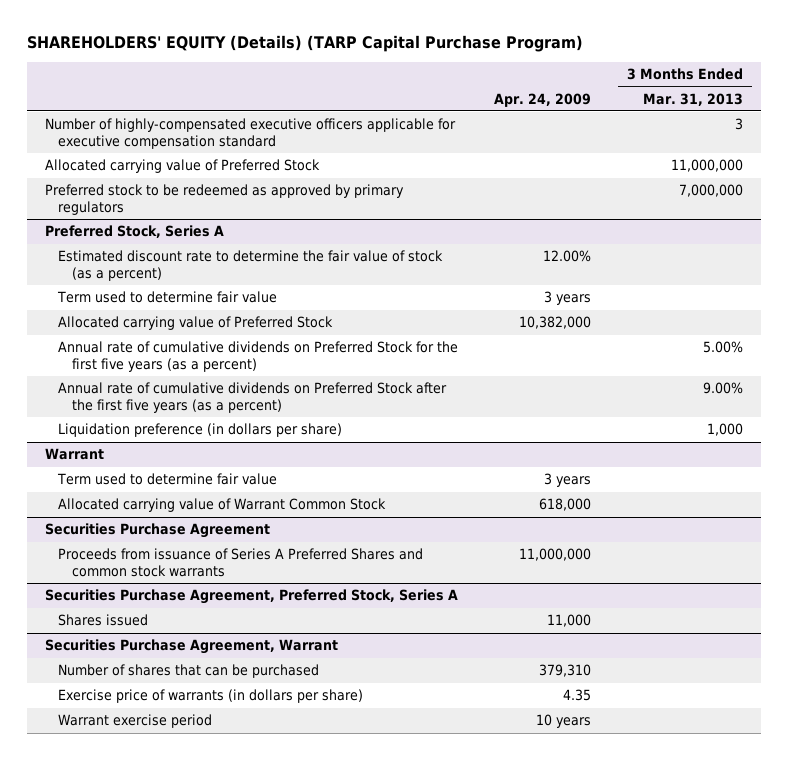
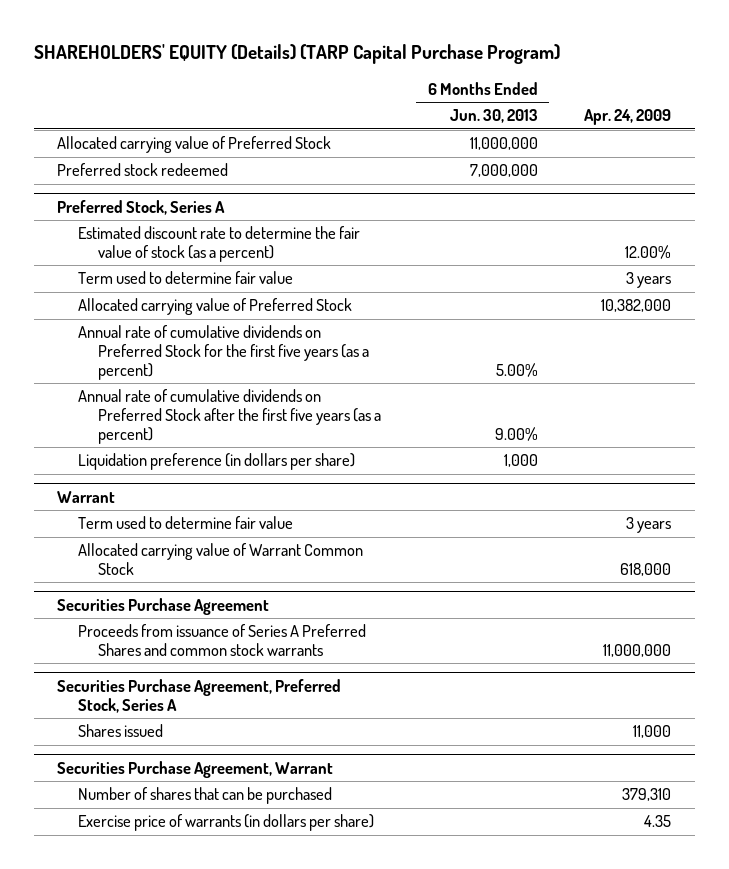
- | Apr. 24, 2009 | 3 Months Ended Mar. 31, 2013
+ | 6 Months Ended Jun. 30, 2013 | Apr. 24, 2009
- Number of highly-compensated executive officers applicable for executive compensation standard | | 3
- Preferred stock to be redeemed as approved by primary regulators | | 7,000,000
+ Preferred stock redeemed | 7,000,000 |
@ Securities Purchase Agreement, Warrant
- Warrant exercise period | 10 years |

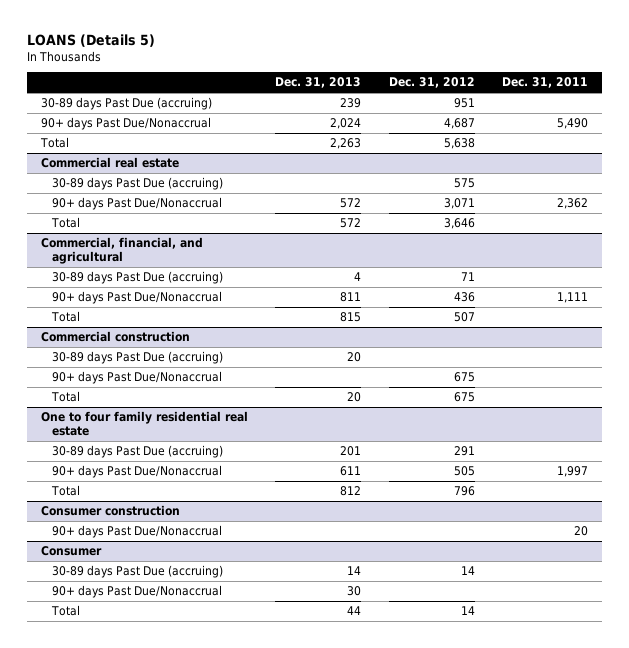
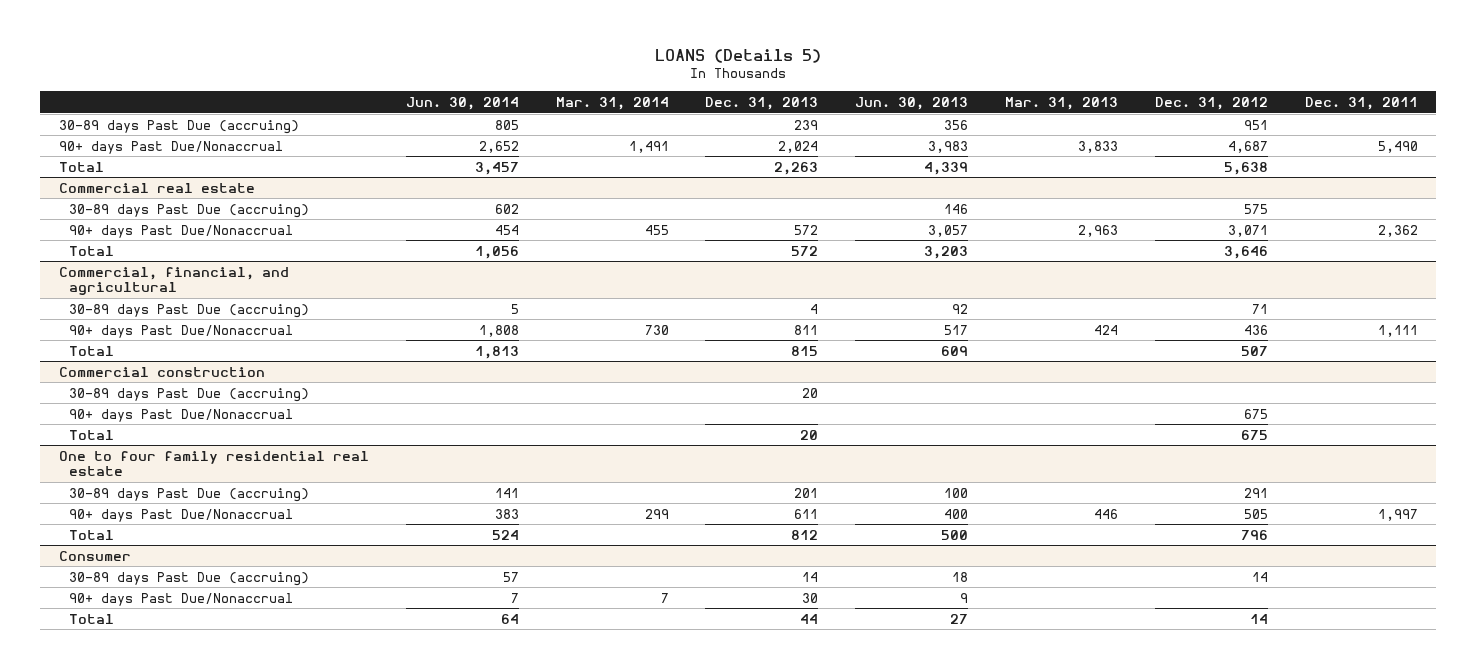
- | Dec. 31, 2013 | Dec. 31, 2012 | Dec. 31, 2011
+ | Jun. 30, 2014 | Mar. 31, 2014 | Dec. 31, 2013 | Jun. 30, 2013 | Mar. 31, 2013 | Dec. 31, 2012 | Dec. 31, 2011
- Consumer construction
- 90+ days Past Due/Nonaccrual | | | 20

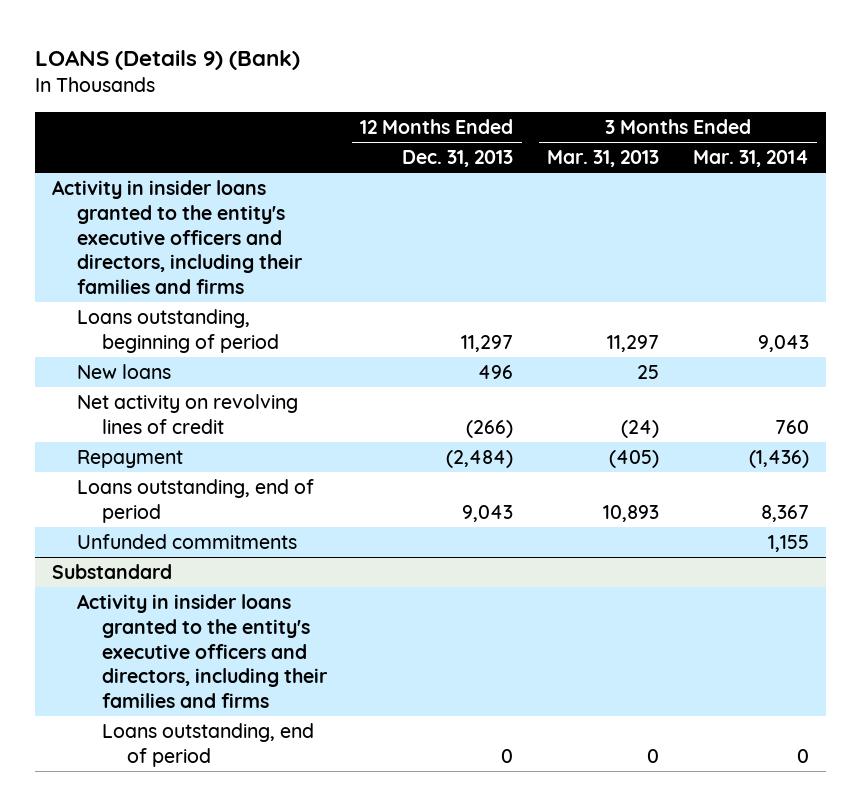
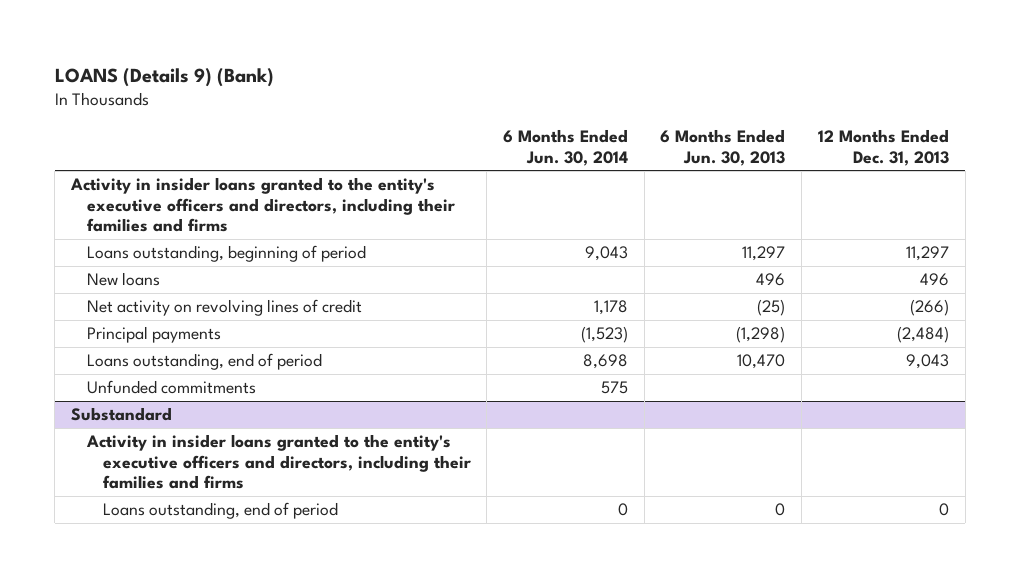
- | 12 Months Ended Dec. 31, 2013 | 3 Months Ended Mar. 31, 2013 | 3 Months Ended Mar. 31, 2014
+ | 6 Months Ended Jun. 30, 2014 | 6 Months Ended Jun. 30, 2013 | 12 Months Ended Dec. 31, 2013
- Repayment | (2,484) | (405) | (1,436)
+ Principal payments | (1,523) | (1,298) | (2,484)

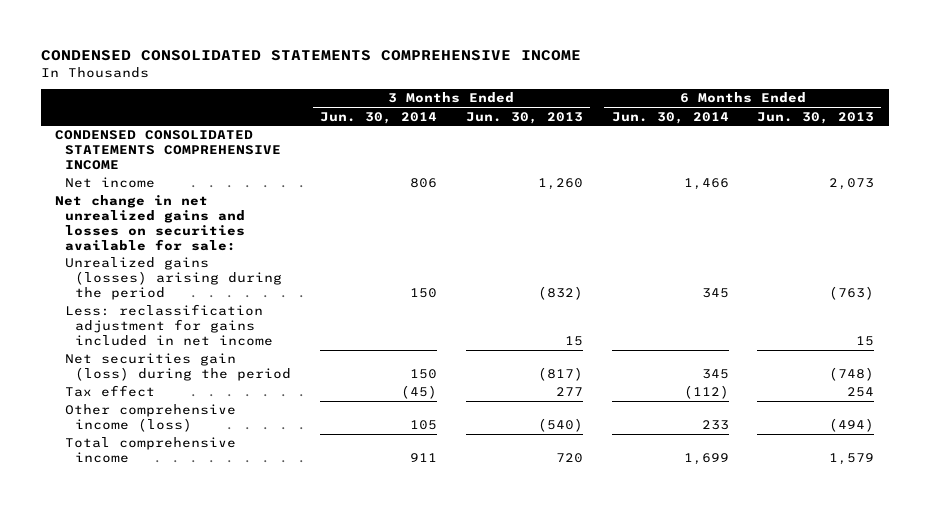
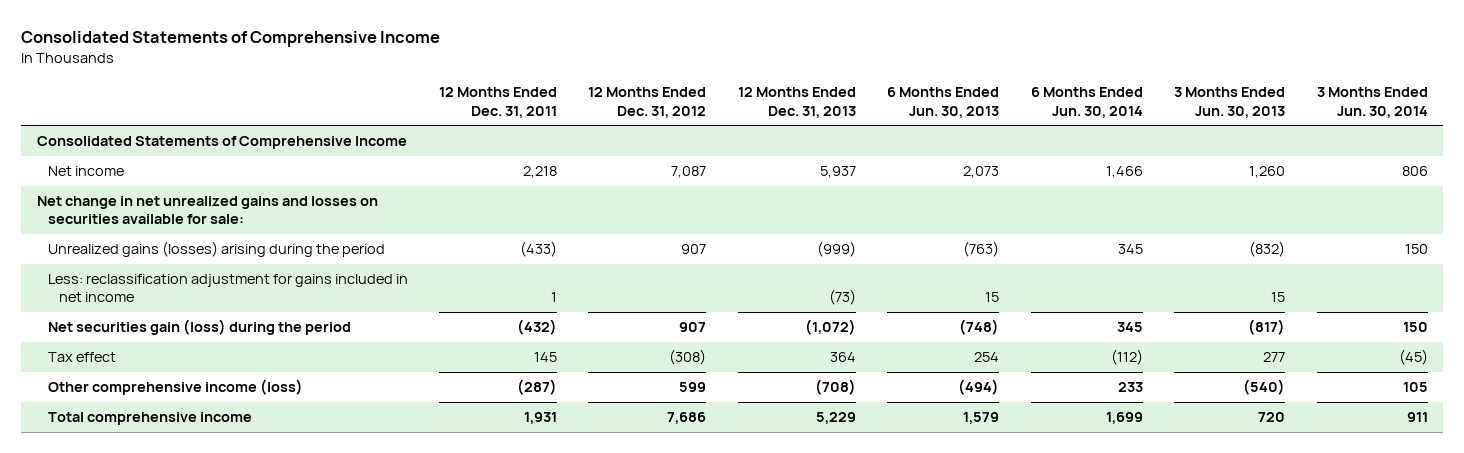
- CONDENSED CONSOLIDATED STATEMENTS COMPREHENSIVE INCOME
+ Consolidated Statements of Comprehensive Income
- | 3 Months Ended Jun. 30, 2014 | 3 Months Ended Jun. 30, 2013 | 6 Months Ended Jun. 30, 2014 | 6 Months Ended Jun. 30, 2013
+ | 12 Months Ended Dec. 31, 2011 | 12 Months Ended Dec. 31, 2012 | 12 Months Ended Dec. 31, 2013 | 6 Months Ended Jun. 30, 2013 | 6 Months Ended Jun. 30, 2014 | 3 Months Ended Jun. 30, 2013 | 3 Months Ended Jun. 30, 2014
- CONDENSED CONSOLIDATED STATEMENTS COMPREHENSIVE INCOME
+ Consolidated Statements of Comprehensive Income

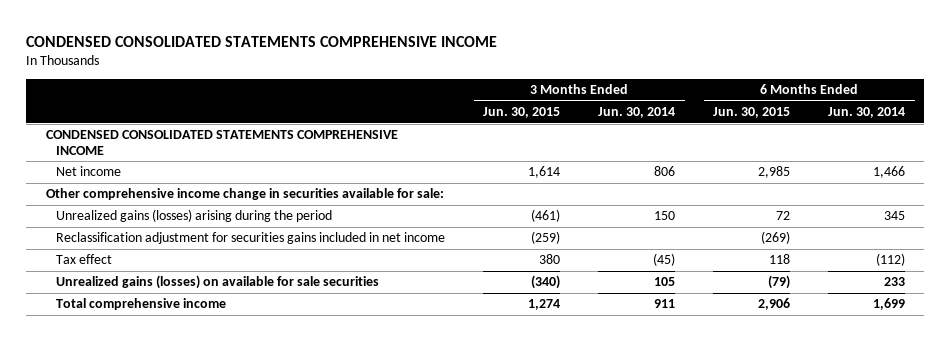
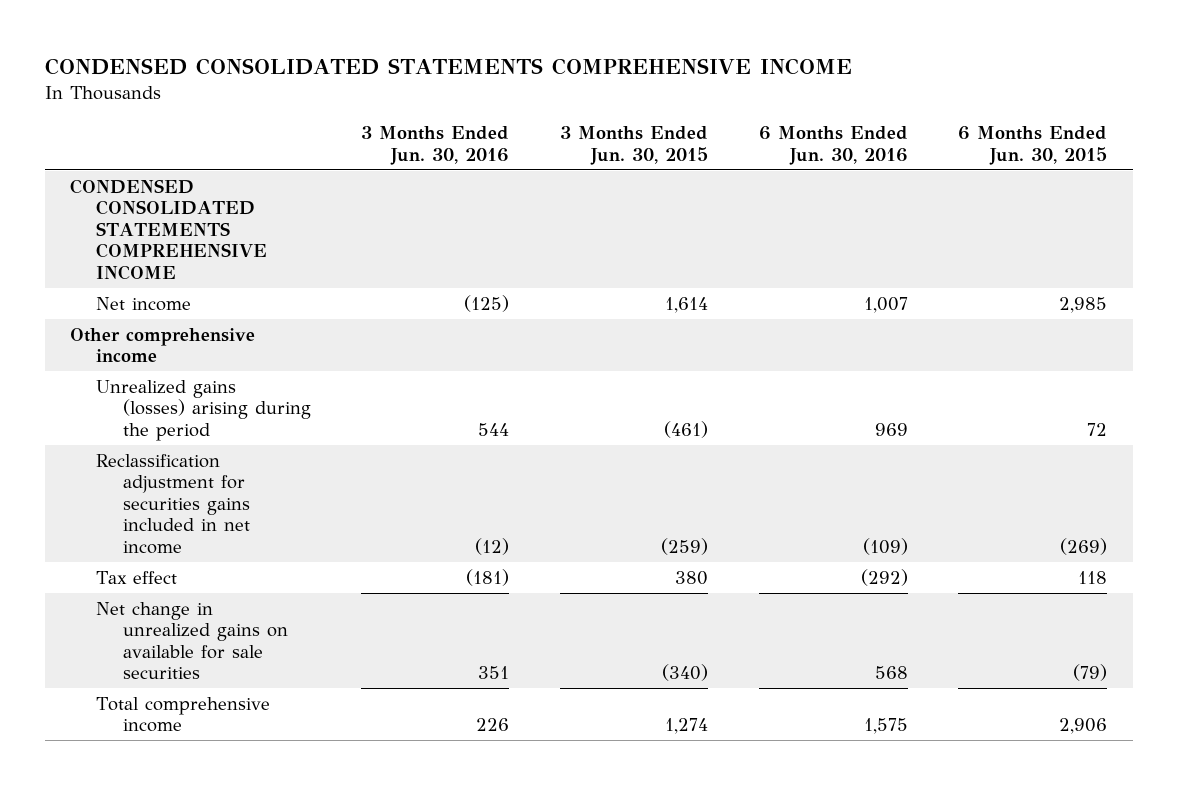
- | 3 Months Ended Jun. 30, 2015 | 3 Months Ended Jun. 30, 2014 | 6 Months Ended Jun. 30, 2015 | 6 Months Ended Jun. 30, 2014
+ | 3 Months Ended Jun. 30, 2016 | 3 Months Ended Jun. 30, 2015 | 6 Months Ended Jun. 30, 2016 | 6 Months Ended Jun. 30, 2015
- Other comprehensive income change in securities available for sale:
+ Other comprehensive income
- Unrealized gains (losses) on available for sale securities | (340) | 105 | (79) | 233
+ Net change in unrealized gains on available for sale securities | 351 | (340) | 568 | (79)

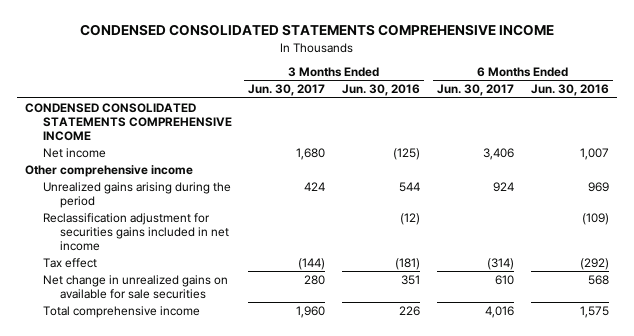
- | 3 Months Ended Jun. 30, 2016 | 3 Months Ended Jun. 30, 2015 | 6 Months Ended Jun. 30, 2016 | 6 Months Ended Jun. 30, 2015
+ | 3 Months Ended Jun. 30, 2017 | 3 Months Ended Jun. 30, 2016 | 6 Months Ended Jun. 30, 2017 | 6 Months Ended Jun. 30, 2016
- Unrealized gains (losses) arising during the period | 544 | (461) | 969 | 72
+ Unrealized gains arising during the period | 424 | 544 | 924 | 969

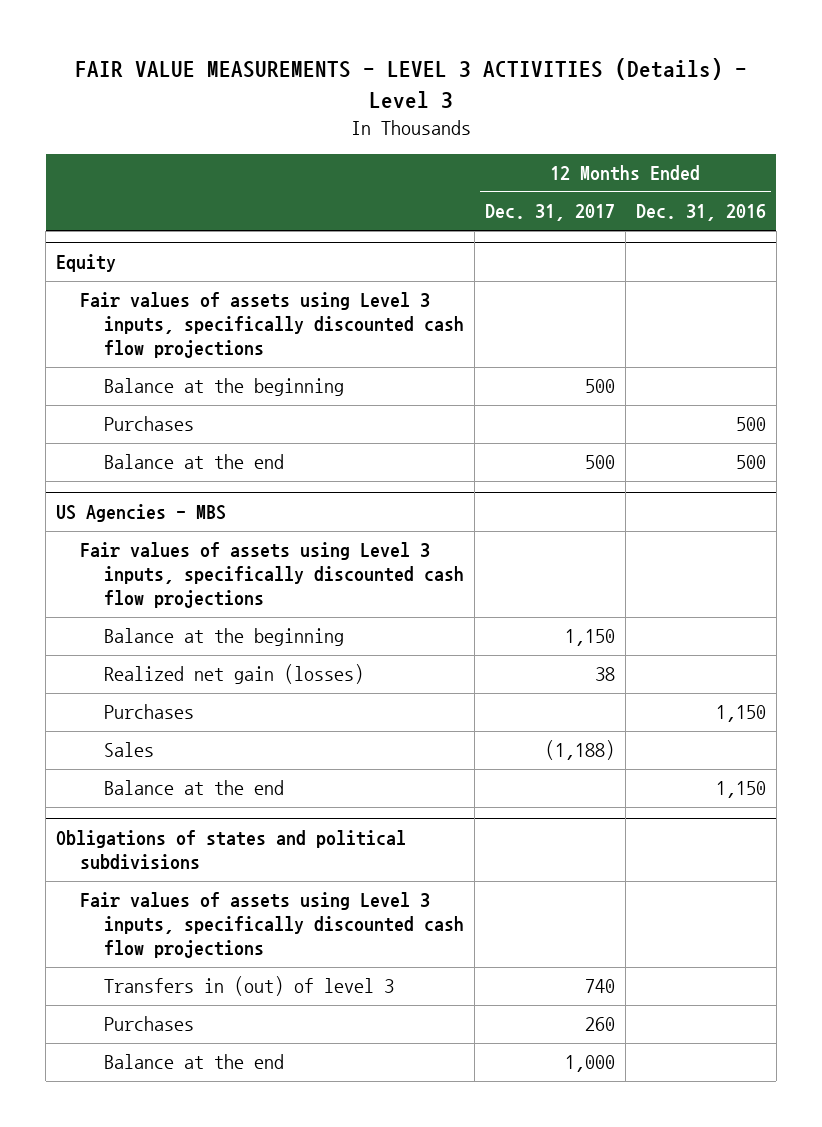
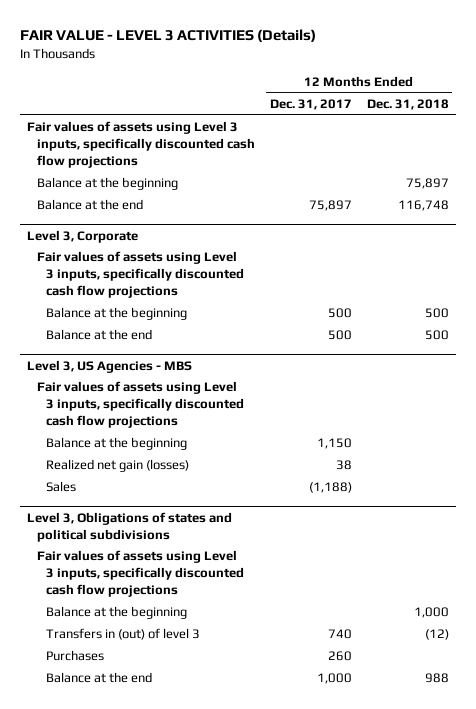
- FAIR VALUE MEASUREMENTS - LEVEL 3 ACTIVITIES (Details) - Level 3
+ FAIR VALUE - LEVEL 3 ACTIVITIES (Details)
- | 12 Months Ended Dec. 31, 2017 | 12 Months Ended Dec. 31, 2016
+ | 12 Months Ended Dec. 31, 2017 | 12 Months Ended Dec. 31, 2018
- Equity
+ Balance at the beginning | | 75,897
+ Balance at the end | 75,897 | 116,748
+ Level 3, Corporate
+ Fair values of assets using Level 3 inputs, specifically discounted cash flow projections
- Purchases | | 500
- US Agencies - MBS
+ Level 3, US Agencies - MBS
- Purchases | | 1,150
- Balance at the end | | 1,150
- Obligations of states and political subdivisions
+ Level 3, Obligations of states and political subdivisions
+ Balance at the beginning | | 1,000

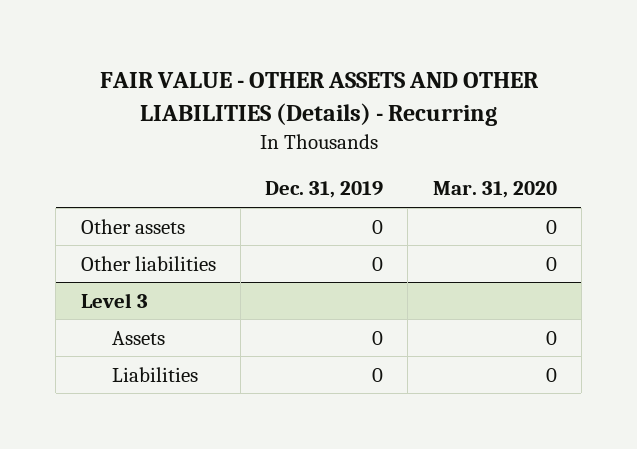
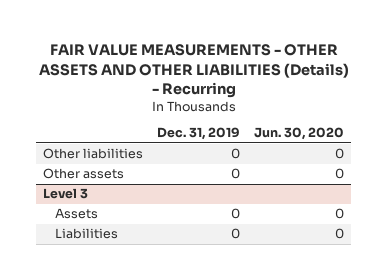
- FAIR VALUE - OTHER ASSETS AND OTHER LIABILITIES (Details) - Recurring
+ FAIR VALUE MEASUREMENTS - OTHER ASSETS AND OTHER LIABILITIES (Details) - Recurring
- | Dec. 31, 2019 | Mar. 31, 2020
+ | Dec. 31, 2019 | Jun. 30, 2020
moved down: Other assets | 0 | 0

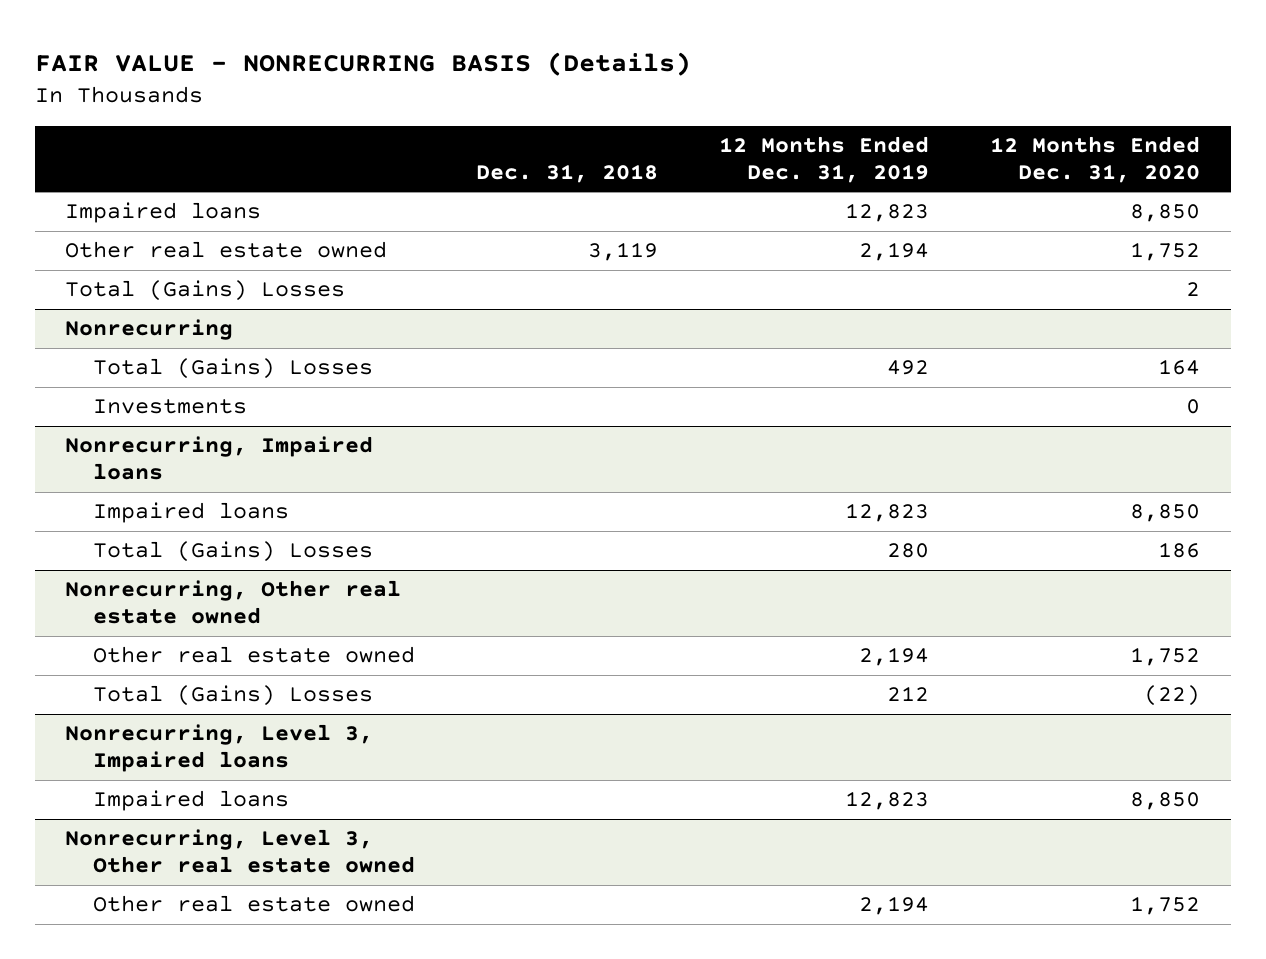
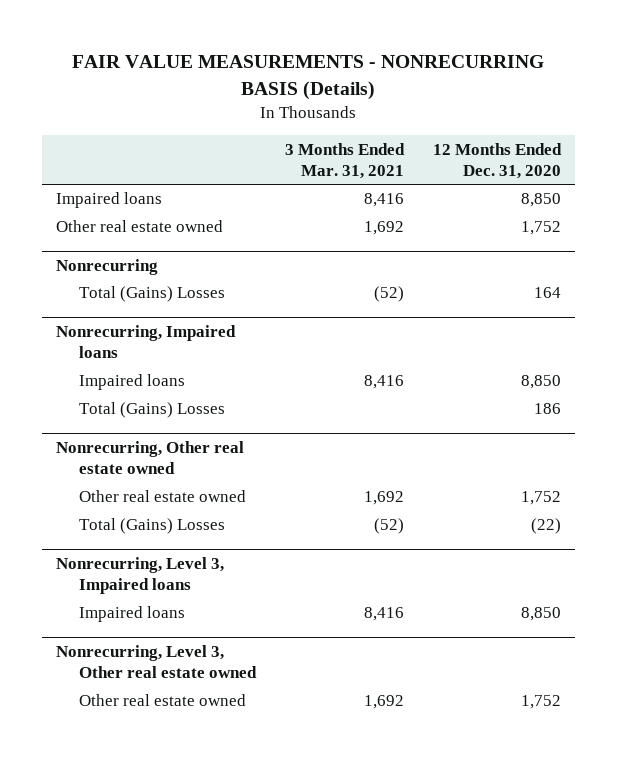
- FAIR VALUE - NONRECURRING BASIS (Details)
+ FAIR VALUE MEASUREMENTS - NONRECURRING BASIS (Details)
- | Dec. 31, 2018 | 12 Months Ended Dec. 31, 2019 | 12 Months Ended Dec. 31, 2020
+ | 3 Months Ended Mar. 31, 2021 | 12 Months Ended Dec. 31, 2020
- Total (Gains) Losses | | | 2
@ Nonrecurring
- Investments | | | 0

